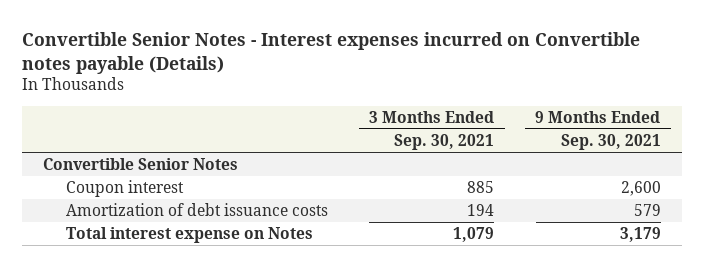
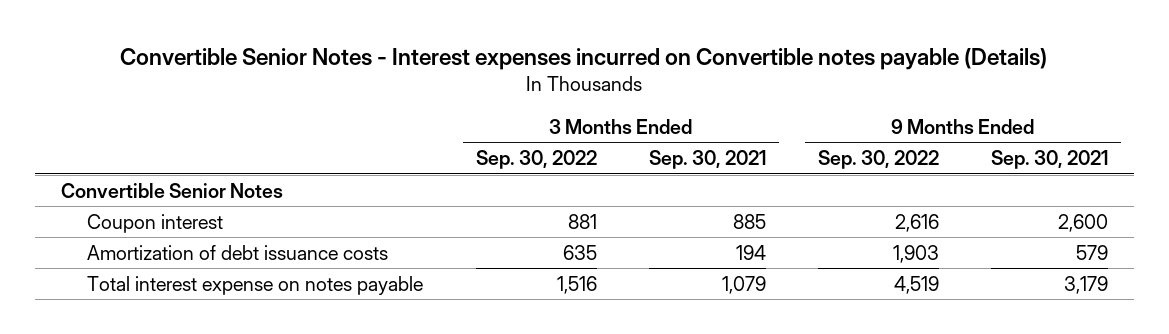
- | 3 Months Ended Sep. 30, 2021 | 9 Months Ended Sep. 30, 2021
+ | 3 Months Ended Sep. 30, 2022 | 3 Months Ended Sep. 30, 2021 | 9 Months Ended Sep. 30, 2022 | 9 Months Ended Sep. 30, 2021
- Total interest expense on Notes | 1,079 | 3,179
+ Total interest expense on notes payable | 1,516 | 1,079 | 4,519 | 3,179

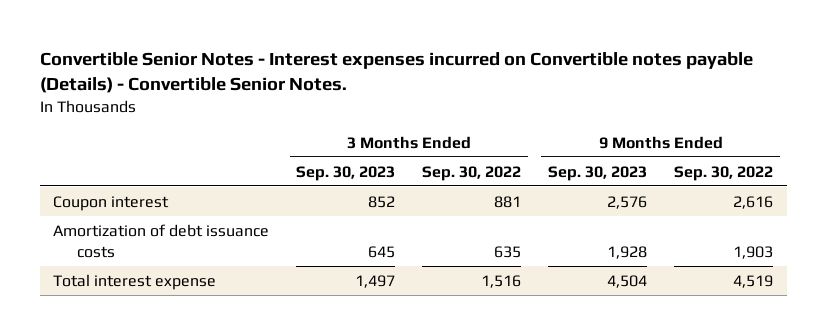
- Convertible Senior Notes - Interest expenses incurred on Convertible notes payable (Details)
+ Convertible Senior Notes - Interest expenses incurred on Convertible notes payable (Details) - Convertible Senior Notes.
- | 3 Months Ended Sep. 30, 2022 | 3 Months Ended Sep. 30, 2021 | 9 Months Ended Sep. 30, 2022 | 9 Months Ended Sep. 30, 2021
+ | 3 Months Ended Sep. 30, 2023 | 3 Months Ended Sep. 30, 2022 | 9 Months Ended Sep. 30, 2023 | 9 Months Ended Sep. 30, 2022
- Convertible Senior Notes
- Total interest expense on notes payable | 1,516 | 1,079 | 4,519 | 3,179
+ Total interest expense | 1,497 | 1,516 | 4,504 | 4,519

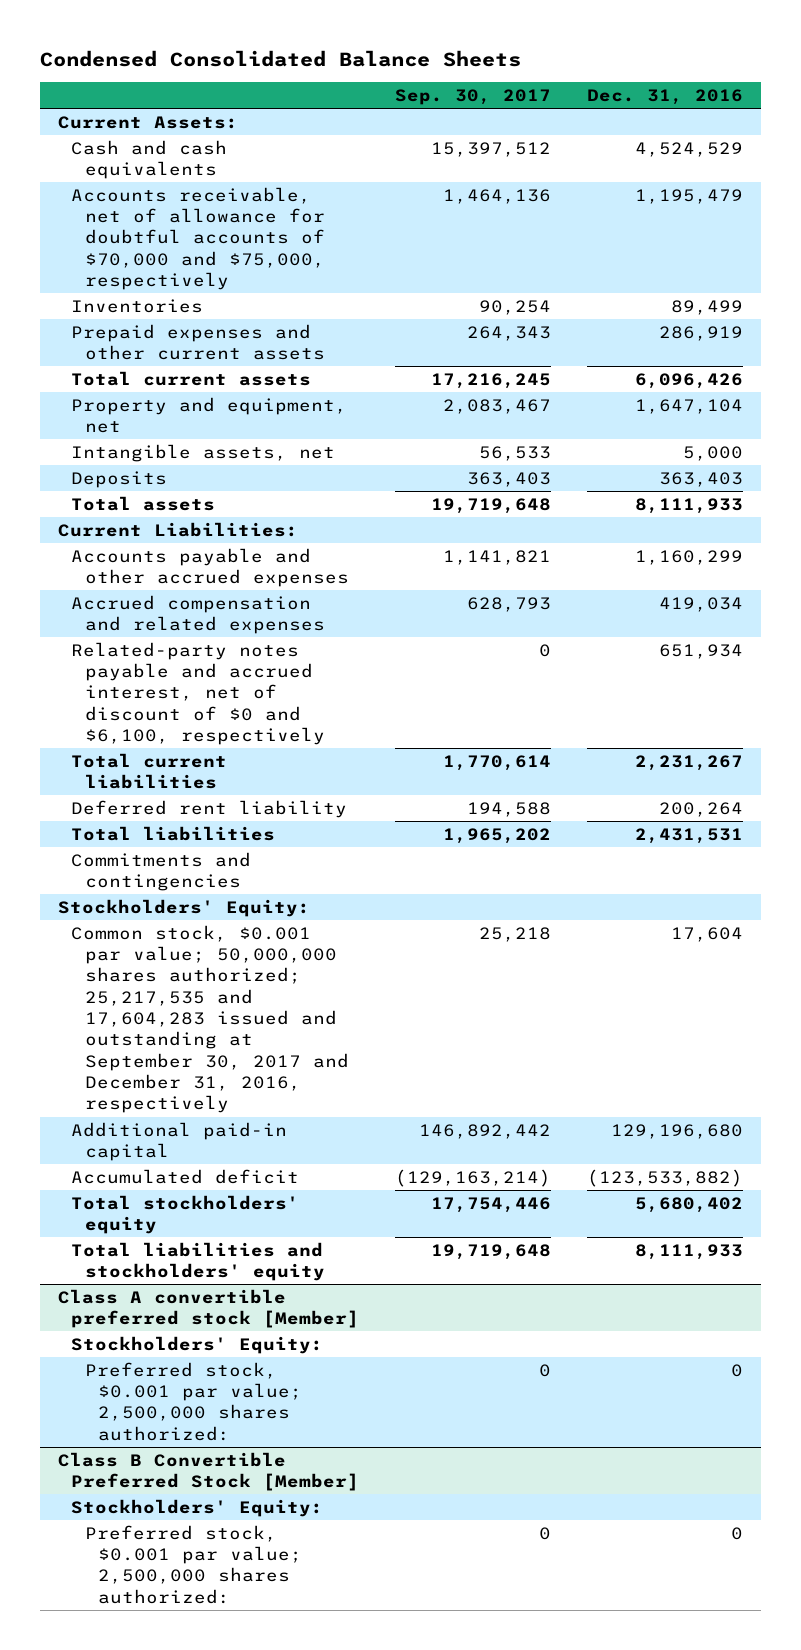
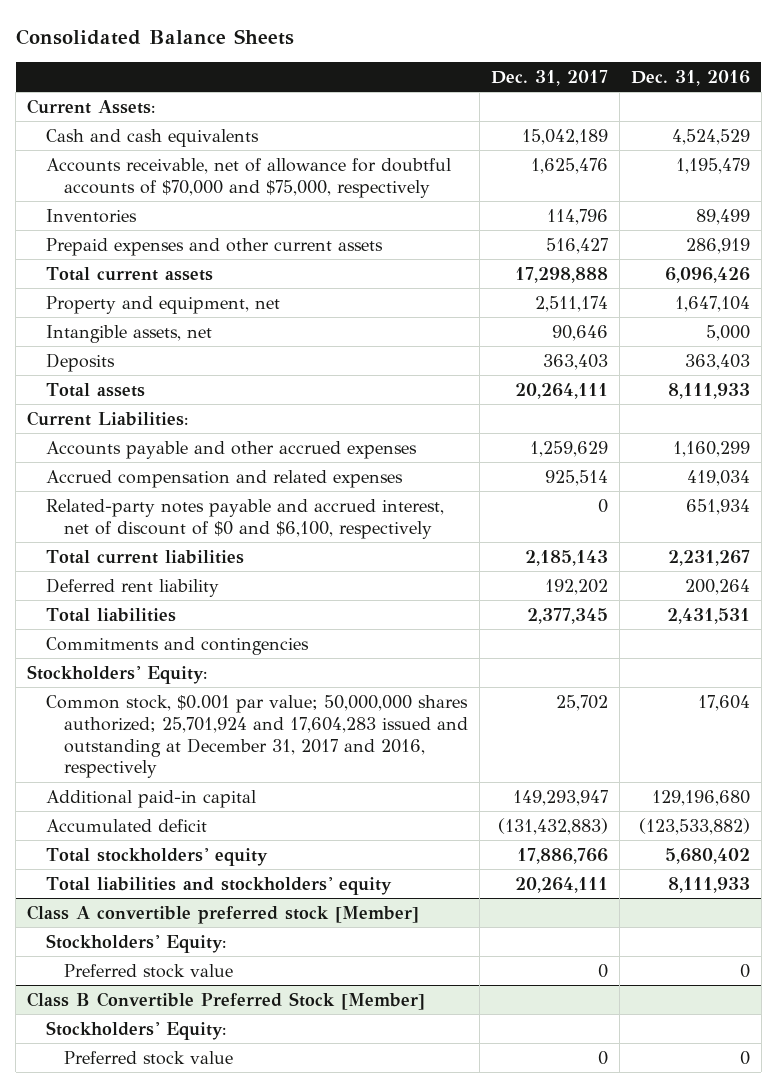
- Condensed Consolidated Balance Sheets
+ Consolidated Balance Sheets
- | Sep. 30, 2017 | Dec. 31, 2016
+ | Dec. 31, 2017 | Dec. 31, 2016
- Common stock, $0.001 par value; 50,000,000 shares authorized; 25,217,535 and 17,604,283 issued and outstanding at September 30, 2017 and December 31, 2016, respectively | 25,218 | 17,604
+ Common stock, $0.001 par value; 50,000,000 shares authorized; 25,701,924 and 17,604,283 issued and outstanding at December 31, 2017 and 2016, respectively | 25,702 | 17,604
@ Class A convertible preferred stock [Member]
- Preferred stock, $0.001 par value; 2,500,000 shares authorized: | 0 | 0
+ Preferred stock value | 0 | 0
@ Class B Convertible Preferred Stock [Member]
- Preferred stock, $0.001 par value; 2,500,000 shares authorized: | 0 | 0
+ Preferred stock value | 0 | 0

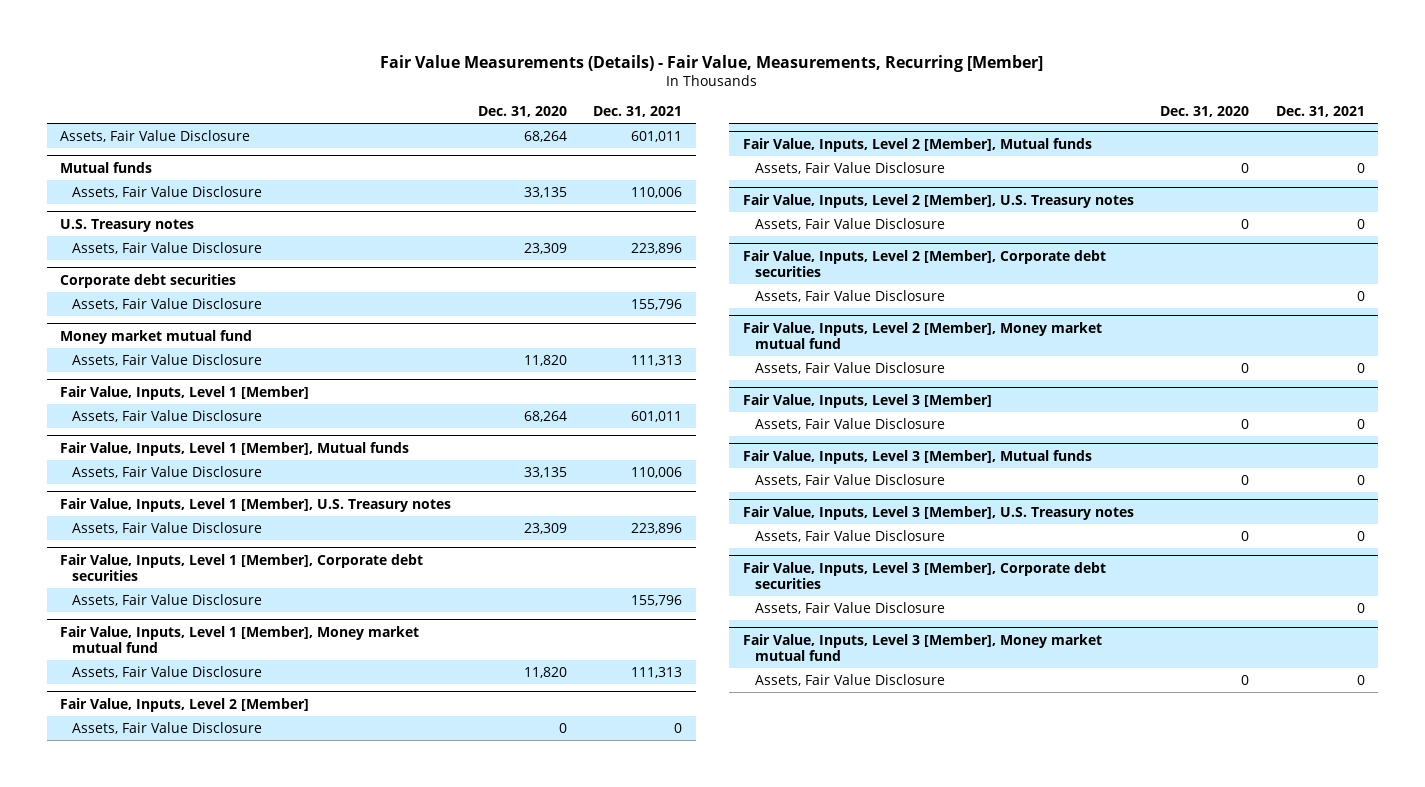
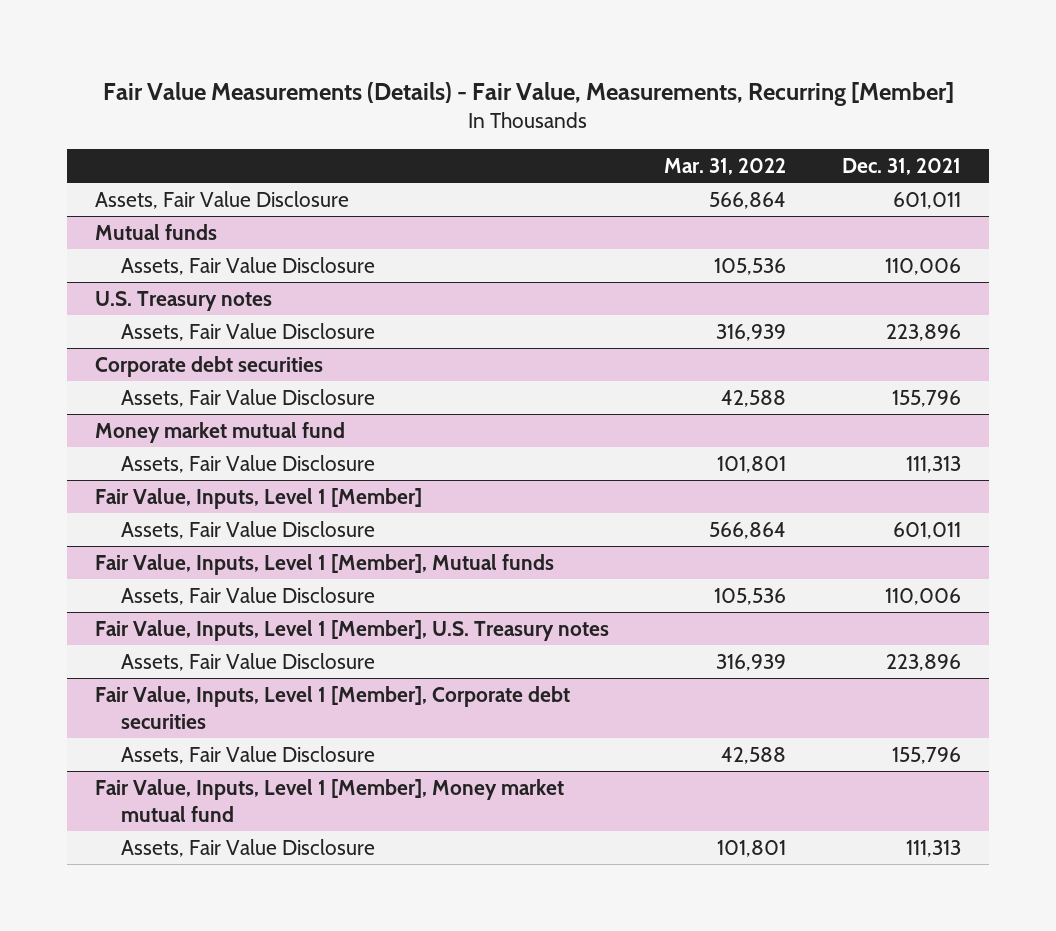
- | Dec. 31, 2020 | Dec. 31, 2021
+ | Mar. 31, 2022 | Dec. 31, 2021
- Fair Value, Inputs, Level 2 [Member]
- Assets, Fair Value Disclosure | 0 | 0
- Fair Value, Inputs, Level 2 [Member], Mutual funds
- Assets, Fair Value Disclosure | 0 | 0
- Fair Value, Inputs, Level 2 [Member], U.S. Treasury notes
- Assets, Fair Value Disclosure | 0 | 0
- Fair Value, Inputs, Level 2 [Member], Corporate debt securities
- Assets, Fair Value Disclosure | | 0
- Fair Value, Inputs, Level 2 [Member], Money market mutual fund
- Assets, Fair Value Disclosure | 0 | 0
- Fair Value, Inputs, Level 3 [Member]
- Assets, Fair Value Disclosure | 0 | 0
- Fair Value, Inputs, Level 3 [Member], Mutual funds
- Assets, Fair Value Disclosure | 0 | 0
- Fair Value, Inputs, Level 3 [Member], U.S. Treasury notes
- Assets, Fair Value Disclosure | 0 | 0
- Fair Value, Inputs, Level 3 [Member], Corporate debt securities
- Assets, Fair Value Disclosure | | 0
- Fair Value, Inputs, Level 3 [Member], Money market mutual fund
- Assets, Fair Value Disclosure | 0 | 0

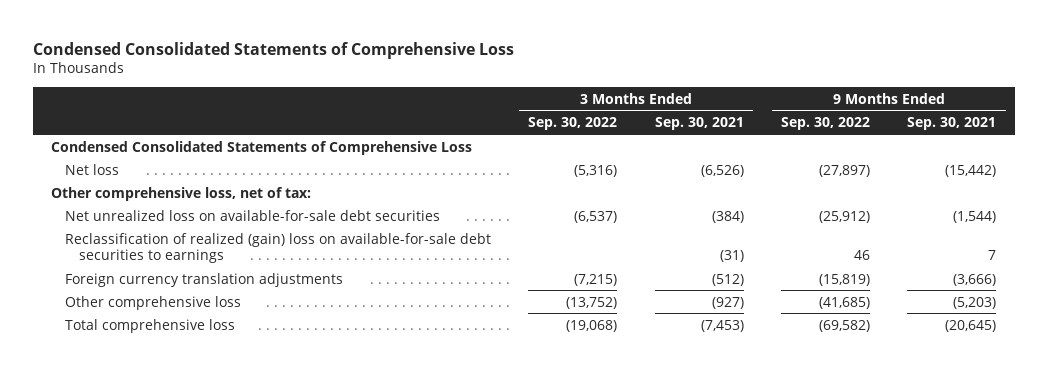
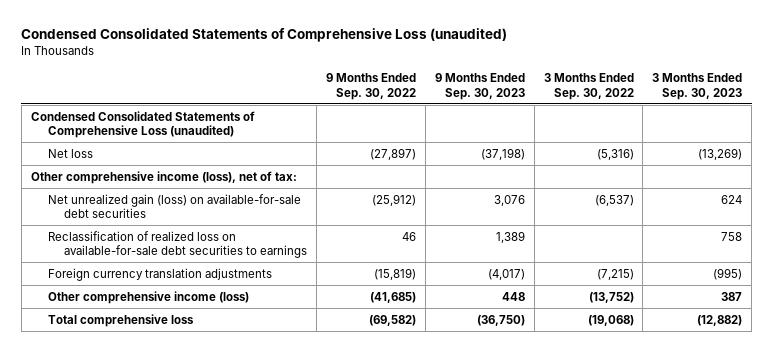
- Condensed Consolidated Statements of Comprehensive Loss
+ Condensed Consolidated Statements of Comprehensive Loss (unaudited)
- | 3 Months Ended Sep. 30, 2022 | 3 Months Ended Sep. 30, 2021 | 9 Months Ended Sep. 30, 2022 | 9 Months Ended Sep. 30, 2021
+ | 9 Months Ended Sep. 30, 2022 | 9 Months Ended Sep. 30, 2023 | 3 Months Ended Sep. 30, 2022 | 3 Months Ended Sep. 30, 2023
- Condensed Consolidated Statements of Comprehensive Loss
+ Condensed Consolidated Statements of Comprehensive Loss (unaudited)
- Other comprehensive loss, net of tax:
- Net unrealized loss on available-for-sale debt securities | (6,537) | (384) | (25,912) | (1,544)
- Reclassification of realized (gain) loss on available-for-sale debt securities to earnings | | (31) | 46 | 7
+ Other comprehensive income (loss), net of tax:
+ Net unrealized gain (loss) on available-for-sale debt securities | (25,912) | 3,076 | (6,537) | 624
+ Reclassification of realized loss on available-for-sale debt securities to earnings | 46 | 1,389 | | 758
- Other comprehensive loss | (13,752) | (927) | (41,685) | (5,203)
+ Other comprehensive income (loss) | (41,685) | 448 | (13,752) | 387

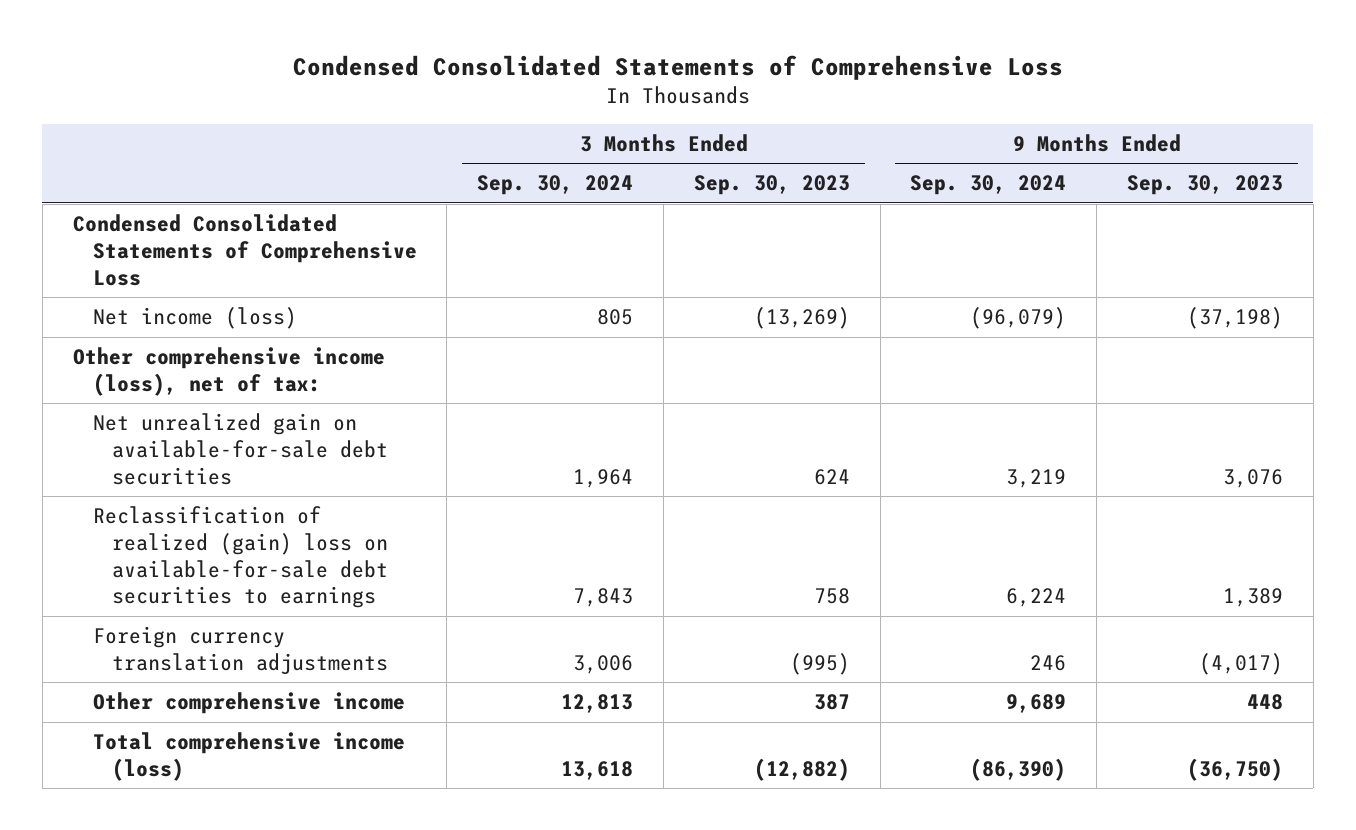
- Condensed Consolidated Statements of Comprehensive Loss (unaudited)
+ Condensed Consolidated Statements of Comprehensive Loss
- | 9 Months Ended Sep. 30, 2022 | 9 Months Ended Sep. 30, 2023 | 3 Months Ended Sep. 30, 2022 | 3 Months Ended Sep. 30, 2023
+ | 3 Months Ended Sep. 30, 2024 | 3 Months Ended Sep. 30, 2023 | 9 Months Ended Sep. 30, 2024 | 9 Months Ended Sep. 30, 2023
- Condensed Consolidated Statements of Comprehensive Loss (unaudited)
- Net loss | (27,897) | (37,198) | (5,316) | (13,269)
+ Condensed Consolidated Statements of Comprehensive Loss
+ Net income (loss) | 805 | (13,269) | (96,079) | (37,198)
- Net unrealized gain (loss) on available-for-sale debt securities | (25,912) | 3,076 | (6,537) | 624
- Reclassification of realized loss on available-for-sale debt securities to earnings | 46 | 1,389 | | 758
+ Net unrealized gain on available-for-sale debt securities | 1,964 | 624 | 3,219 | 3,076
+ Reclassification of realized (gain) loss on available-for-sale debt securities to earnings | 7,843 | 758 | 6,224 | 1,389
- Other comprehensive income (loss) | (41,685) | 448 | (13,752) | 387
- Total comprehensive loss | (69,582) | (36,750) | (19,068) | (12,882)
+ Other comprehensive income | 12,813 | 387 | 9,689 | 448
+ Total comprehensive income (loss) | 13,618 | (12,882) | (86,390) | (36,750)

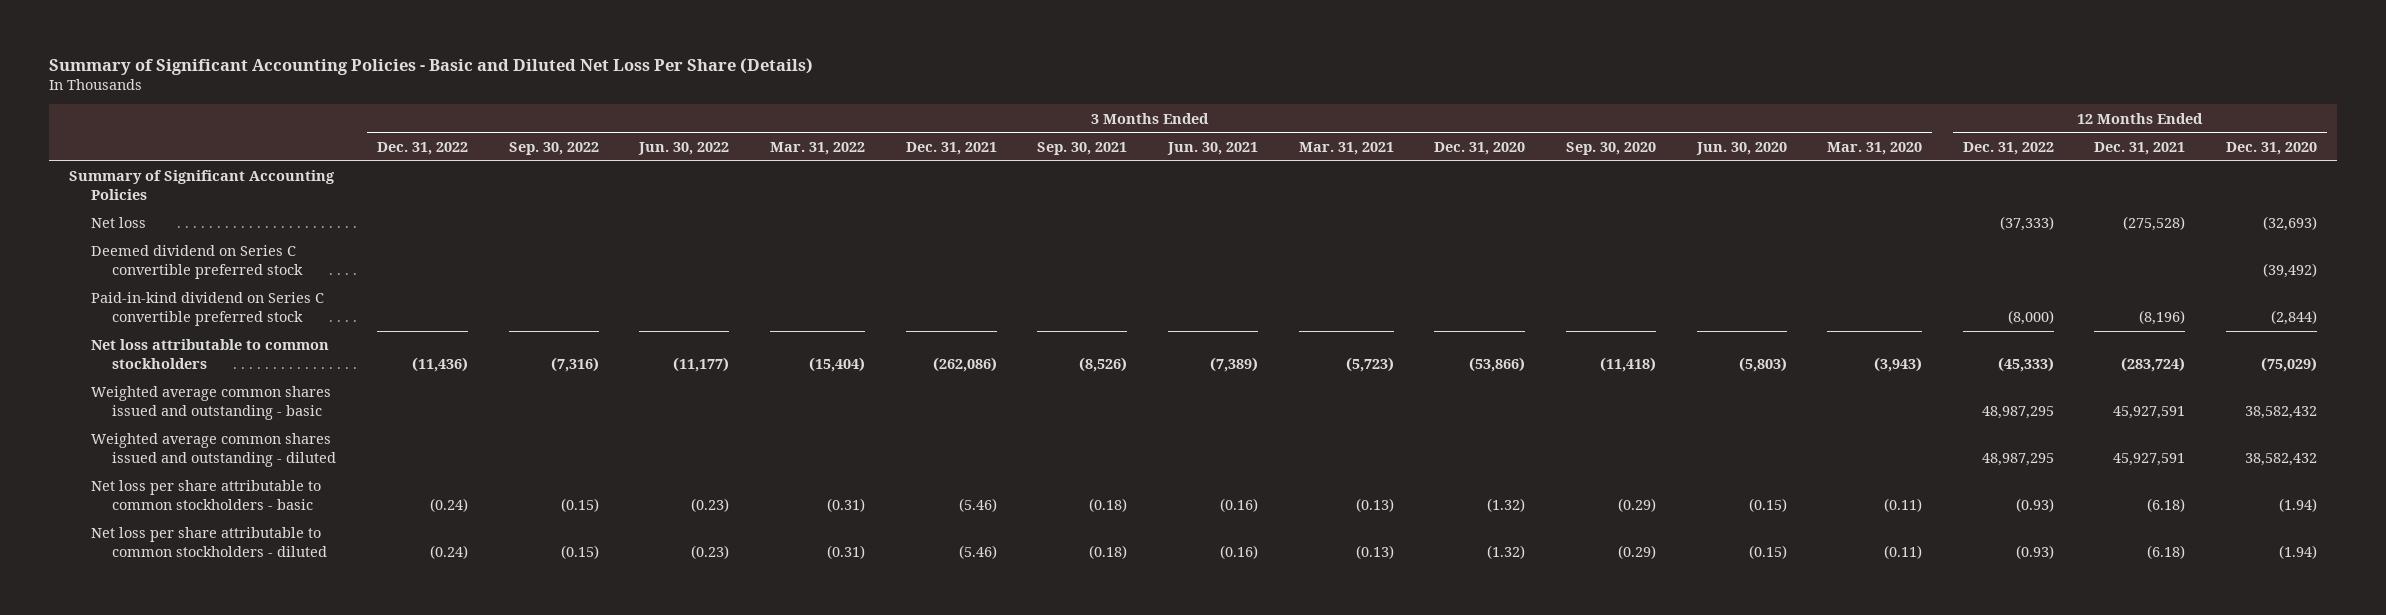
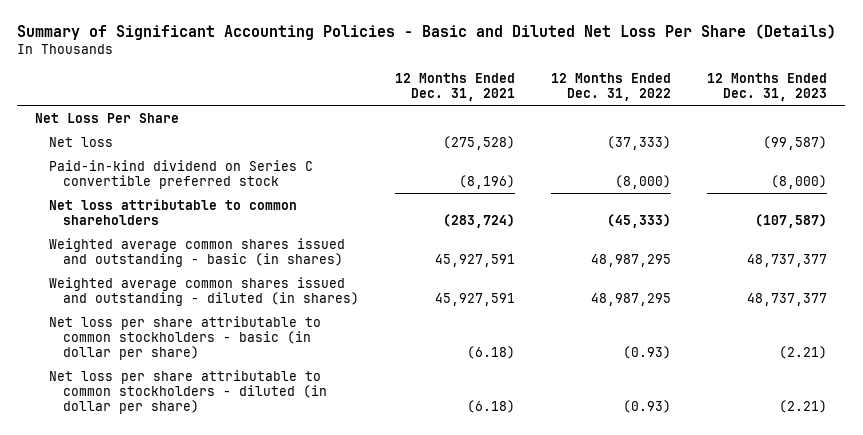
- | 3 Months Ended Dec. 31, 2022 | 3 Months Ended Sep. 30, 2022 | 3 Months Ended Jun. 30, 2022 | 3 Months Ended Mar. 31, 2022 | 3 Months Ended Dec. 31, 2021 | 3 Months Ended Sep. 30, 2021 | 3 Months Ended Jun. 30, 2021 | 3 Months Ended Mar. 31, 2021 | 3 Months Ended Dec. 31, 2020 | 3 Months Ended Sep. 30, 2020 | 3 Months Ended Jun. 30, 2020 | 3 Months Ended Mar. 31, 2020 | 12 Months Ended Dec. 31, 2022 | 12 Months Ended Dec. 31, 2021 | 12 Months Ended Dec. 31, 2020
+ | 12 Months Ended Dec. 31, 2021 | 12 Months Ended Dec. 31, 2022 | 12 Months Ended Dec. 31, 2023
- Summary of Significant Accounting Policies
+ Net Loss Per Share
- Deemed dividend on Series C convertible preferred stock | | | | | | | | | | | | | | | (39,492)
- Net loss attributable to common stockholders | (11,436) | (7,316) | (11,177) | (15,404) | (262,086) | (8,526) | (7,389) | (5,723) | (53,866) | (11,418) | (5,803) | (3,943) | (45,333) | (283,724) | (75,029)
- Weighted average common shares issued and outstanding - basic | | | | | | | | | | | | | 48,987,295 | 45,927,591 | 38,582,432
- Weighted average common shares issued and outstanding - diluted | | | | | | | | | | | | | 48,987,295 | 45,927,591 | 38,582,432
- Net loss per share attributable to common stockholders - basic | (0.24) | (0.15) | (0.23) | (0.31) | (5.46) | (0.18) | (0.16) | (0.13) | (1.32) | (0.29) | (0.15) | (0.11) | (0.93) | (6.18) | (1.94)
- Net loss per share attributable to common stockholders - diluted | (0.24) | (0.15) | (0.23) | (0.31) | (5.46) | (0.18) | (0.16) | (0.13) | (1.32) | (0.29) | (0.15) | (0.11) | (0.93) | (6.18) | (1.94)
+ Net loss attributable to common shareholders | (283,724) | (45,333) | (107,587)
+ Weighted average common shares issued and outstanding - basic (in shares) | 45,927,591 | 48,987,295 | 48,737,377
+ Weighted average common shares issued and outstanding - diluted (in shares) | 45,927,591 | 48,987,295 | 48,737,377
+ Net loss per share attributable to common stockholders - basic (in dollar per share) | (6.18) | (0.93) | (2.21)
+ Net loss per share attributable to common stockholders - diluted (in dollar per share) | (6.18) | (0.93) | (2.21)

